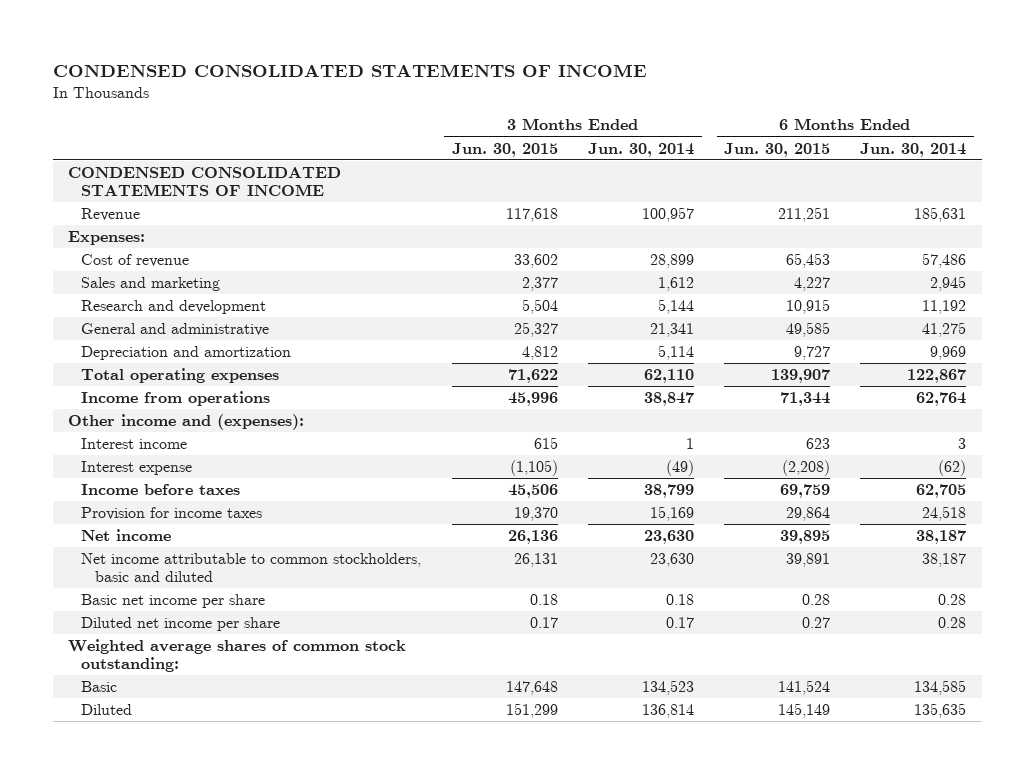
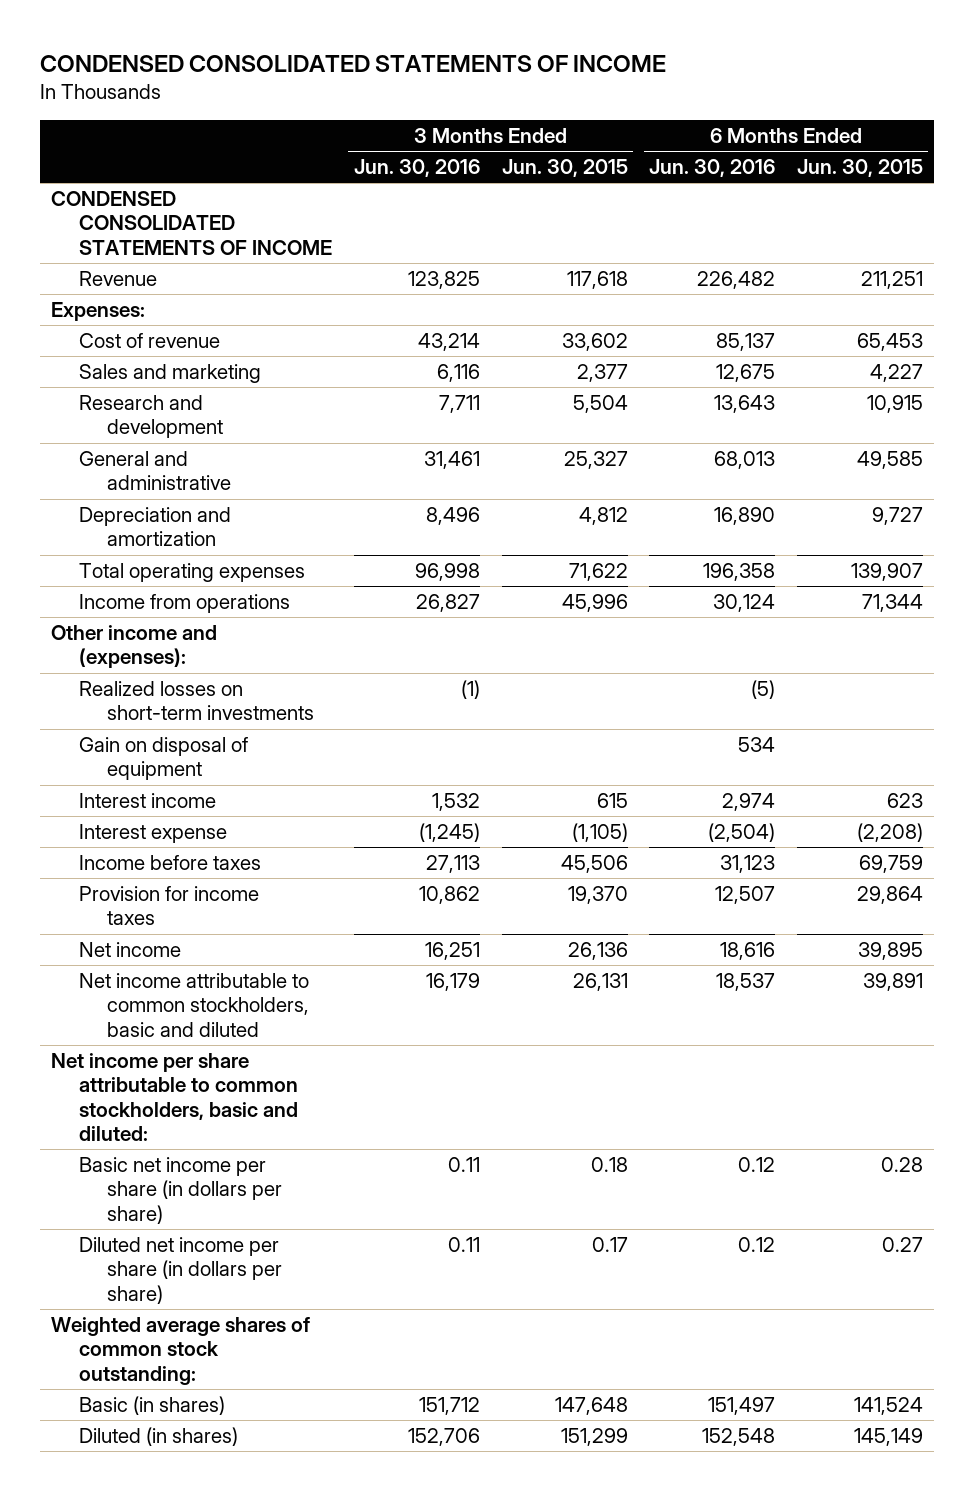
- | 3 Months Ended Jun. 30, 2015 | 3 Months Ended Jun. 30, 2014 | 6 Months Ended Jun. 30, 2015 | 6 Months Ended Jun. 30, 2014
+ | 3 Months Ended Jun. 30, 2016 | 3 Months Ended Jun. 30, 2015 | 6 Months Ended Jun. 30, 2016 | 6 Months Ended Jun. 30, 2015
+ Realized losses on short-term investments | (1) | | (5) |
+ Gain on disposal of equipment | | | 534 |
- Basic net income per share | 0.18 | 0.18 | 0.28 | 0.28
- Diluted net income per share | 0.17 | 0.17 | 0.27 | 0.28
+ Net income per share attributable to common stockholders, basic and diluted:
+ Basic net income per share (in dollars per share) | 0.11 | 0.18 | 0.12 | 0.28
+ Diluted net income per share (in dollars per share) | 0.11 | 0.17 | 0.12 | 0.27
- Basic | 147,648 | 134,523 | 141,524 | 134,585
- Diluted | 151,299 | 136,814 | 145,149 | 135,635
+ Basic (in shares) | 151,712 | 147,648 | 151,497 | 141,524
+ Diluted (in shares) | 152,706 | 151,299 | 152,548 | 145,149

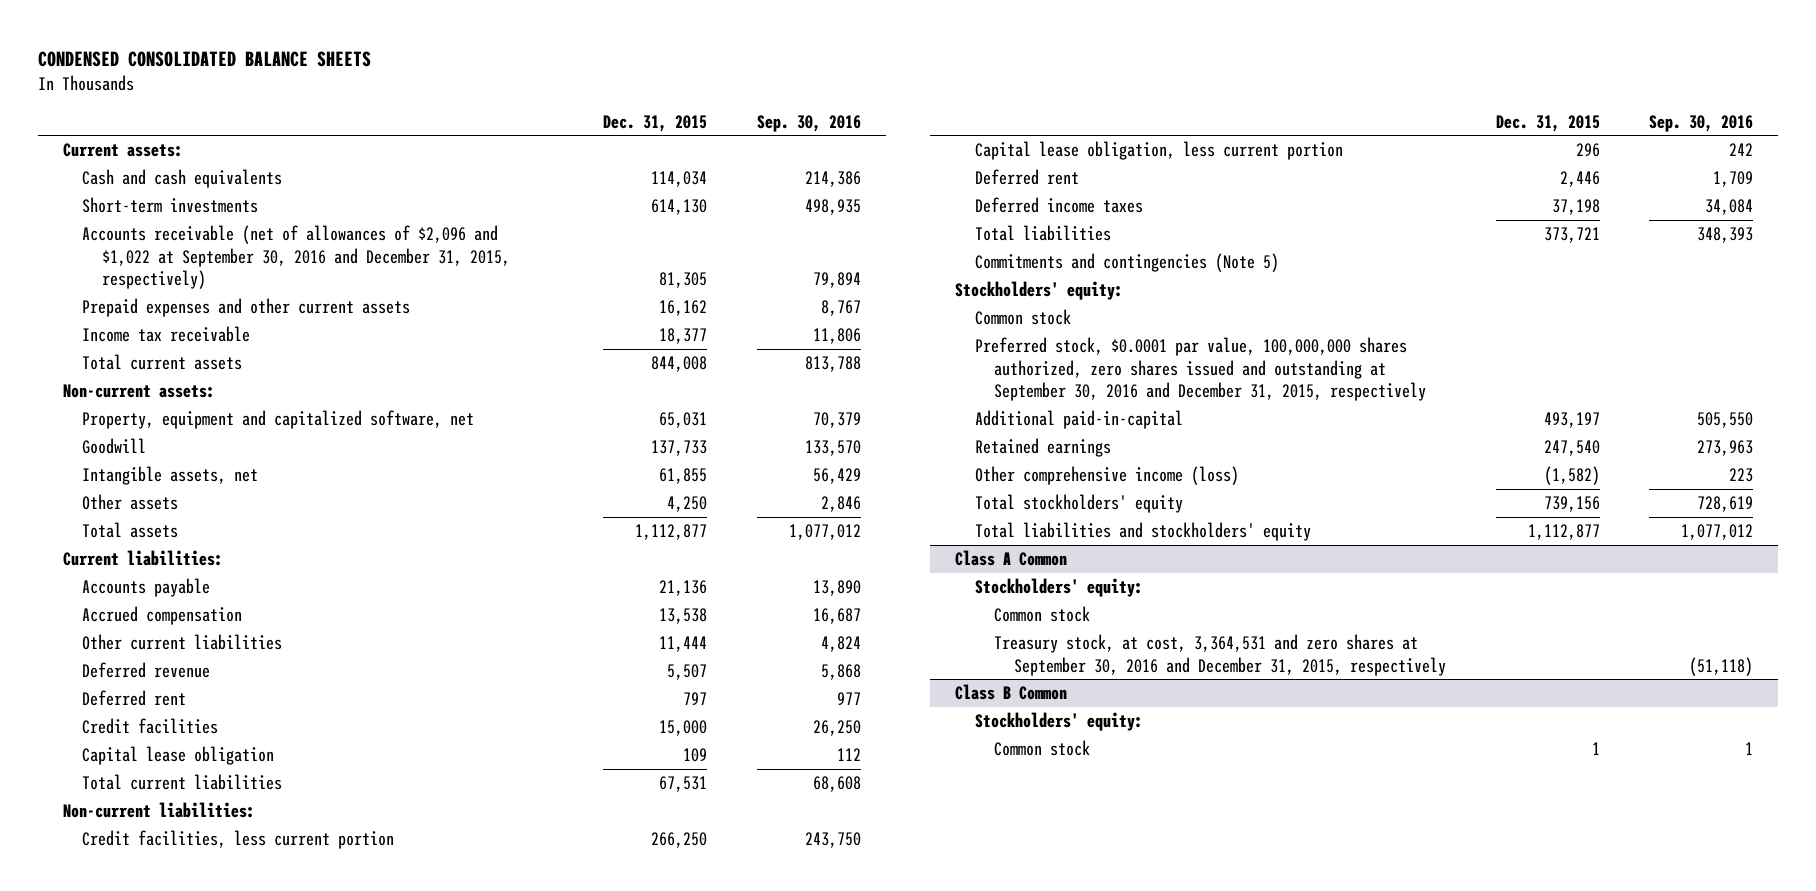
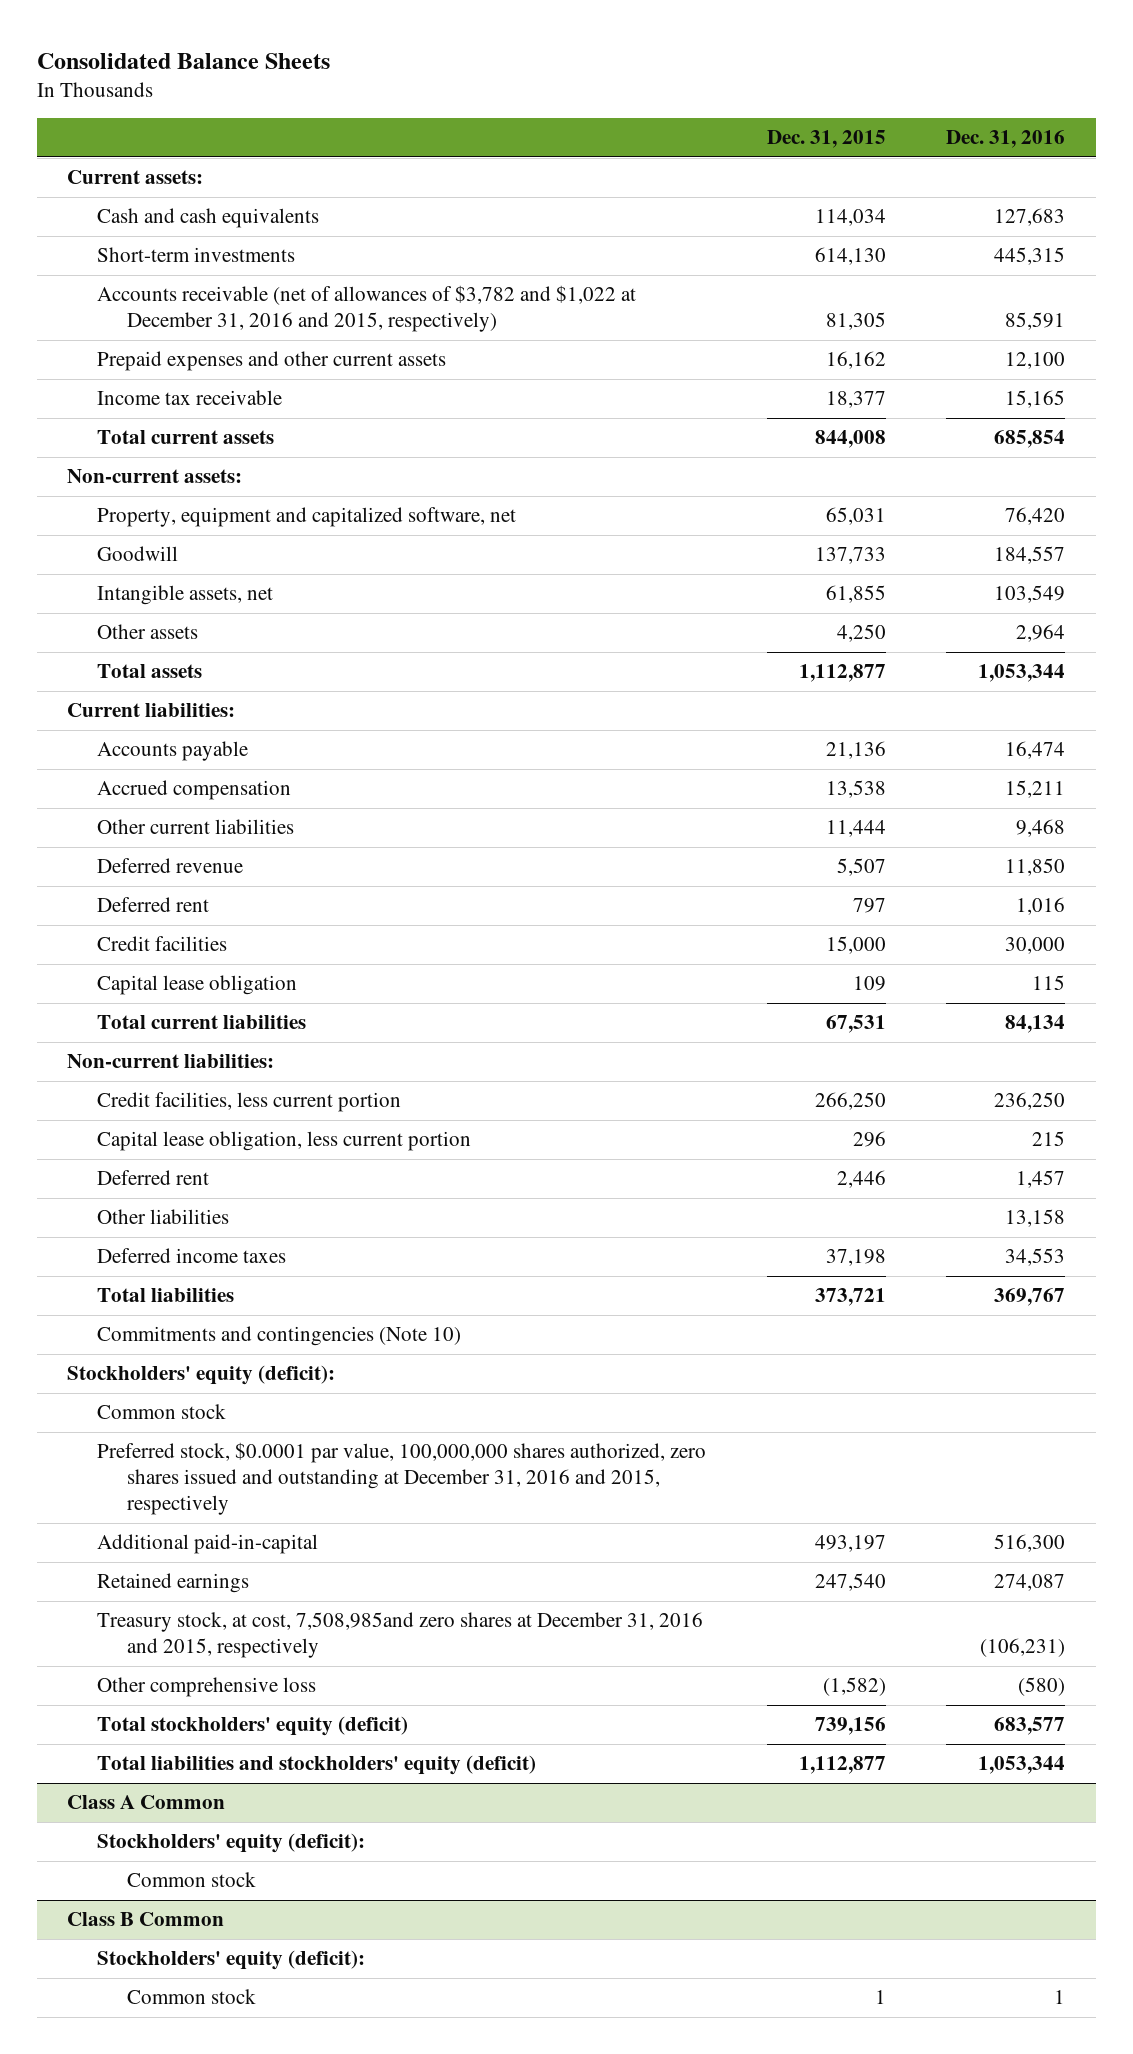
- CONDENSED CONSOLIDATED BALANCE SHEETS
+ Consolidated Balance Sheets
- | Dec. 31, 2015 | Sep. 30, 2016
+ | Dec. 31, 2015 | Dec. 31, 2016
- Accounts receivable (net of allowances of $2,096 and $1,022 at September 30, 2016 and December 31, 2015, respectively) | 81,305 | 79,894
+ Accounts receivable (net of allowances of $3,782 and $1,022 at December 31, 2016 and 2015, respectively) | 81,305 | 85,591
+ Other liabilities | | 13,158
- Commitments and contingencies (Note 5)
- Stockholders' equity:
+ Commitments and contingencies (Note 10)
+ Stockholders' equity (deficit):
- Preferred stock, $0.0001 par value, 100,000,000 shares authorized, zero shares issued and outstanding at September 30, 2016 and December 31, 2015, respectively
+ Preferred stock, $0.0001 par value, 100,000,000 shares authorized, zero shares issued and outstanding at December 31, 2016 and 2015, respectively
- Other comprehensive income (loss) | (1,582) | 223
- Total stockholders' equity | 739,156 | 728,619
- Total liabilities and stockholders' equity | 1,112,877 | 1,077,012
+ Treasury stock, at cost, 7,508,985and zero shares at December 31, 2016 and 2015, respectively | | (106,231)
+ Other comprehensive loss | (1,582) | (580)
+ Total stockholders' equity (deficit) | 739,156 | 683,577
+ Total liabilities and stockholders' equity (deficit) | 1,112,877 | 1,053,344
@ Class A Common
- Stockholders' equity:
+ Stockholders' equity (deficit):
- Treasury stock, at cost, 3,364,531 and zero shares at September 30, 2016 and December 31, 2015, respectively | | (51,118)
@ Class B Common
- Stockholders' equity:
+ Stockholders' equity (deficit):

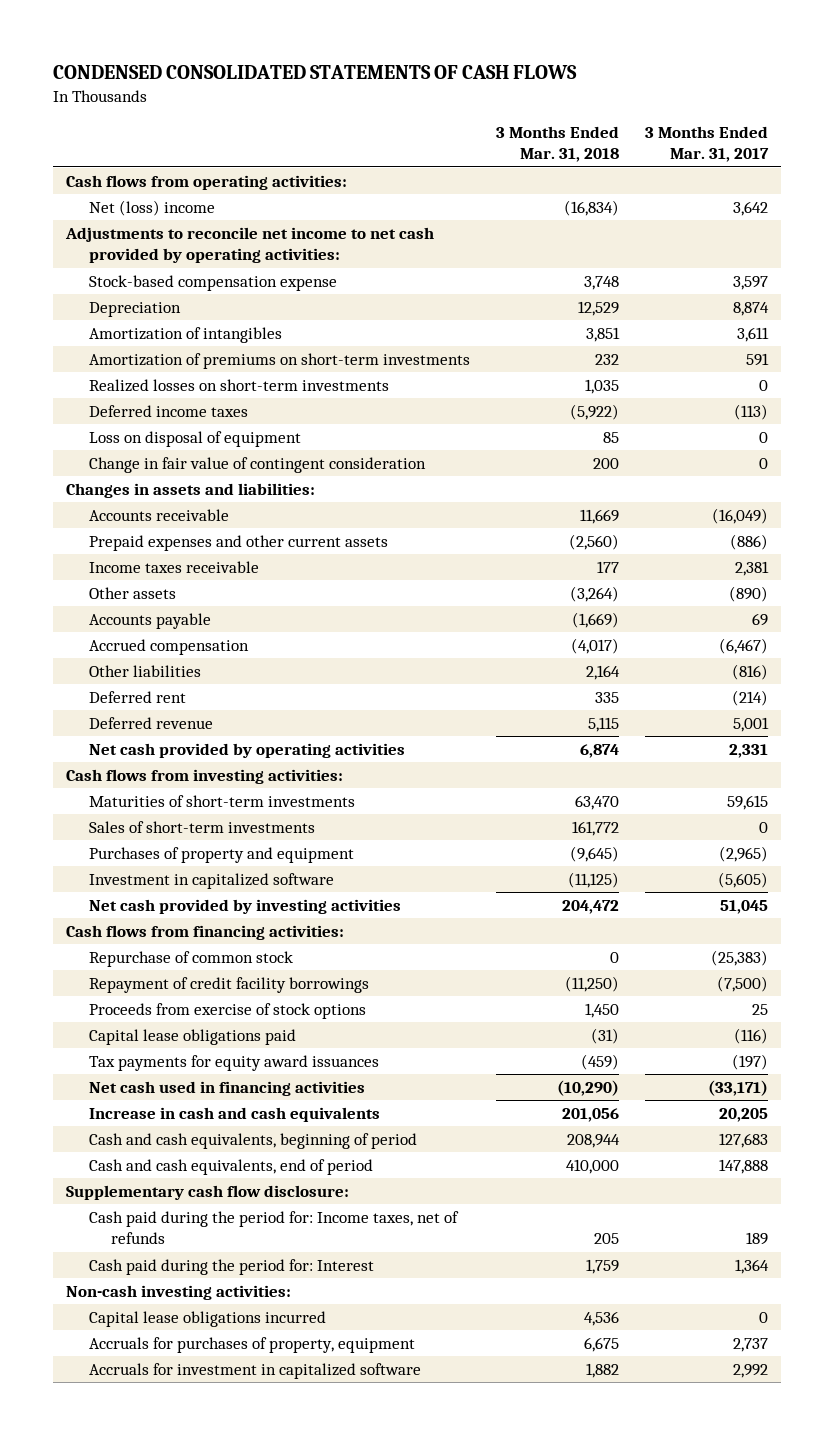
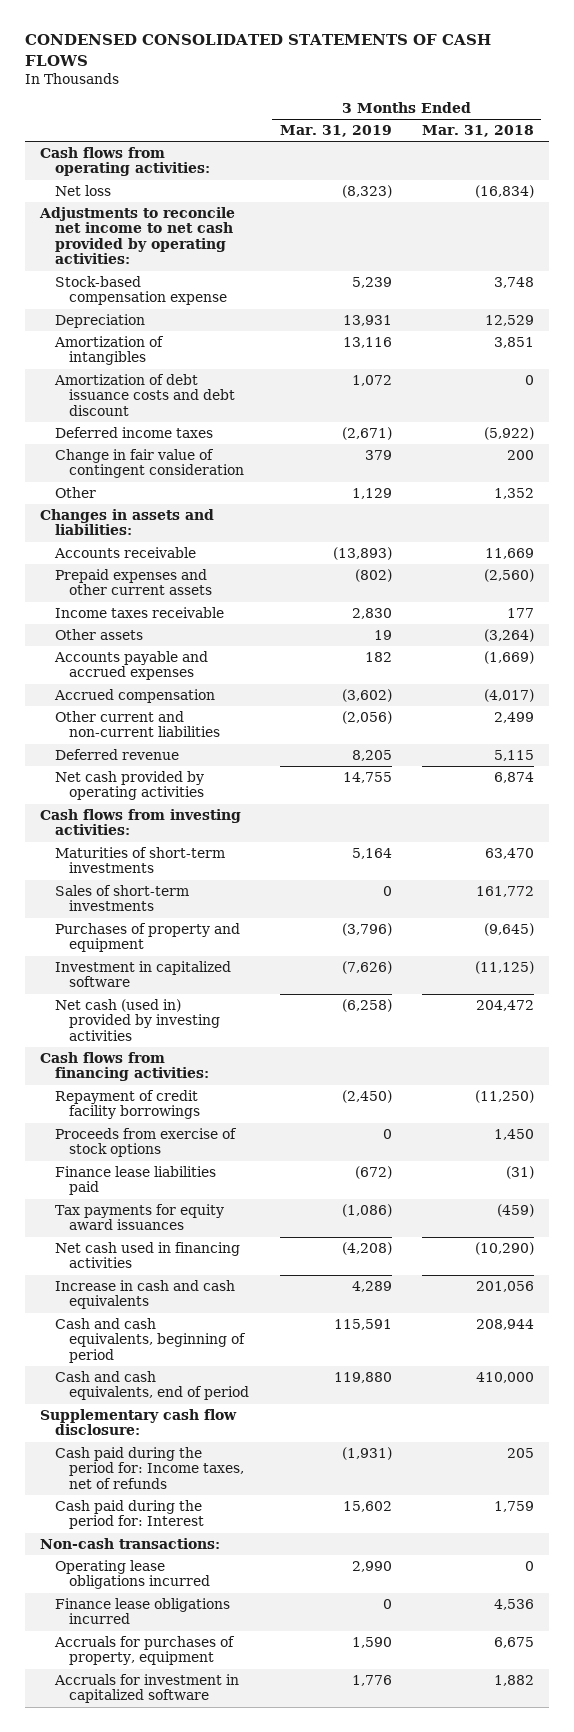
- | 3 Months Ended Mar. 31, 2018 | 3 Months Ended Mar. 31, 2017
+ | 3 Months Ended Mar. 31, 2019 | 3 Months Ended Mar. 31, 2018
- Net (loss) income | (16,834) | 3,642
+ Net loss | (8,323) | (16,834)
- Amortization of premiums on short-term investments | 232 | 591
- Realized losses on short-term investments | 1,035 | 0
+ Amortization of debt issuance costs and debt discount | 1,072 | 0
- Loss on disposal of equipment | 85 | 0
+ Other | 1,129 | 1,352
- Accounts payable | (1,669) | 69
+ Accounts payable and accrued expenses | 182 | (1,669)
- Other liabilities | 2,164 | (816)
- Deferred rent | 335 | (214)
+ Other current and non-current liabilities | (2,056) | 2,499
- Net cash provided by investing activities | 204,472 | 51,045
+ Net cash (used in) provided by investing activities | (6,258) | 204,472
- Repurchase of common stock | 0 | (25,383)
- Capital lease obligations paid | (31) | (116)
+ Finance lease liabilities paid | (672) | (31)
- Non-cash investing activities:
- Capital lease obligations incurred | 4,536 | 0
+ Non-cash transactions:
+ Operating lease obligations incurred | 2,990 | 0
+ Finance lease obligations incurred | 0 | 4,536

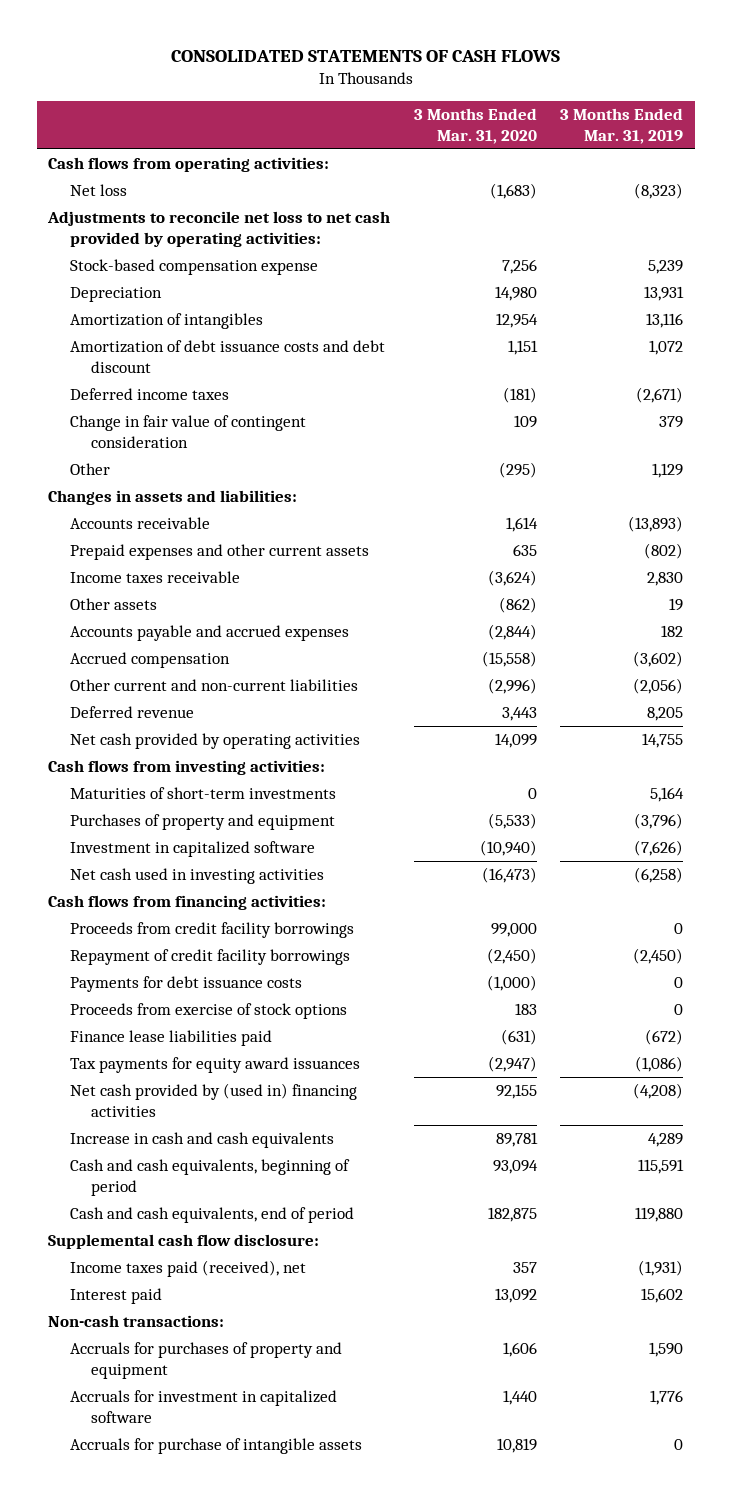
- CONDENSED CONSOLIDATED STATEMENTS OF CASH FLOWS
+ CONSOLIDATED STATEMENTS OF CASH FLOWS
- | 3 Months Ended Mar. 31, 2019 | 3 Months Ended Mar. 31, 2018
+ | 3 Months Ended Mar. 31, 2020 | 3 Months Ended Mar. 31, 2019
- Adjustments to reconcile net income to net cash provided by operating activities:
+ Adjustments to reconcile net loss to net cash provided by operating activities:
- Sales of short-term investments | 0 | 161,772
- Net cash (used in) provided by investing activities | (6,258) | 204,472
+ Net cash used in investing activities | (16,473) | (6,258)
+ Proceeds from credit facility borrowings | 99,000 | 0
+ Payments for debt issuance costs | (1,000) | 0
- Net cash used in financing activities | (4,208) | (10,290)
+ Net cash provided by (used in) financing activities | 92,155 | (4,208)
- Supplementary cash flow disclosure:
- Cash paid during the period for: Income taxes, net of refunds | (1,931) | 205
- Cash paid during the period for: Interest | 15,602 | 1,759
+ Supplemental cash flow disclosure:
+ Income taxes paid (received), net | 357 | (1,931)
+ Interest paid | 13,092 | 15,602
- Operating lease obligations incurred | 2,990 | 0
- Finance lease obligations incurred | 0 | 4,536
- Accruals for purchases of property, equipment | 1,590 | 6,675
+ Accruals for purchases of property and equipment | 1,606 | 1,590
+ Accruals for purchase of intangible assets | 10,819 | 0

